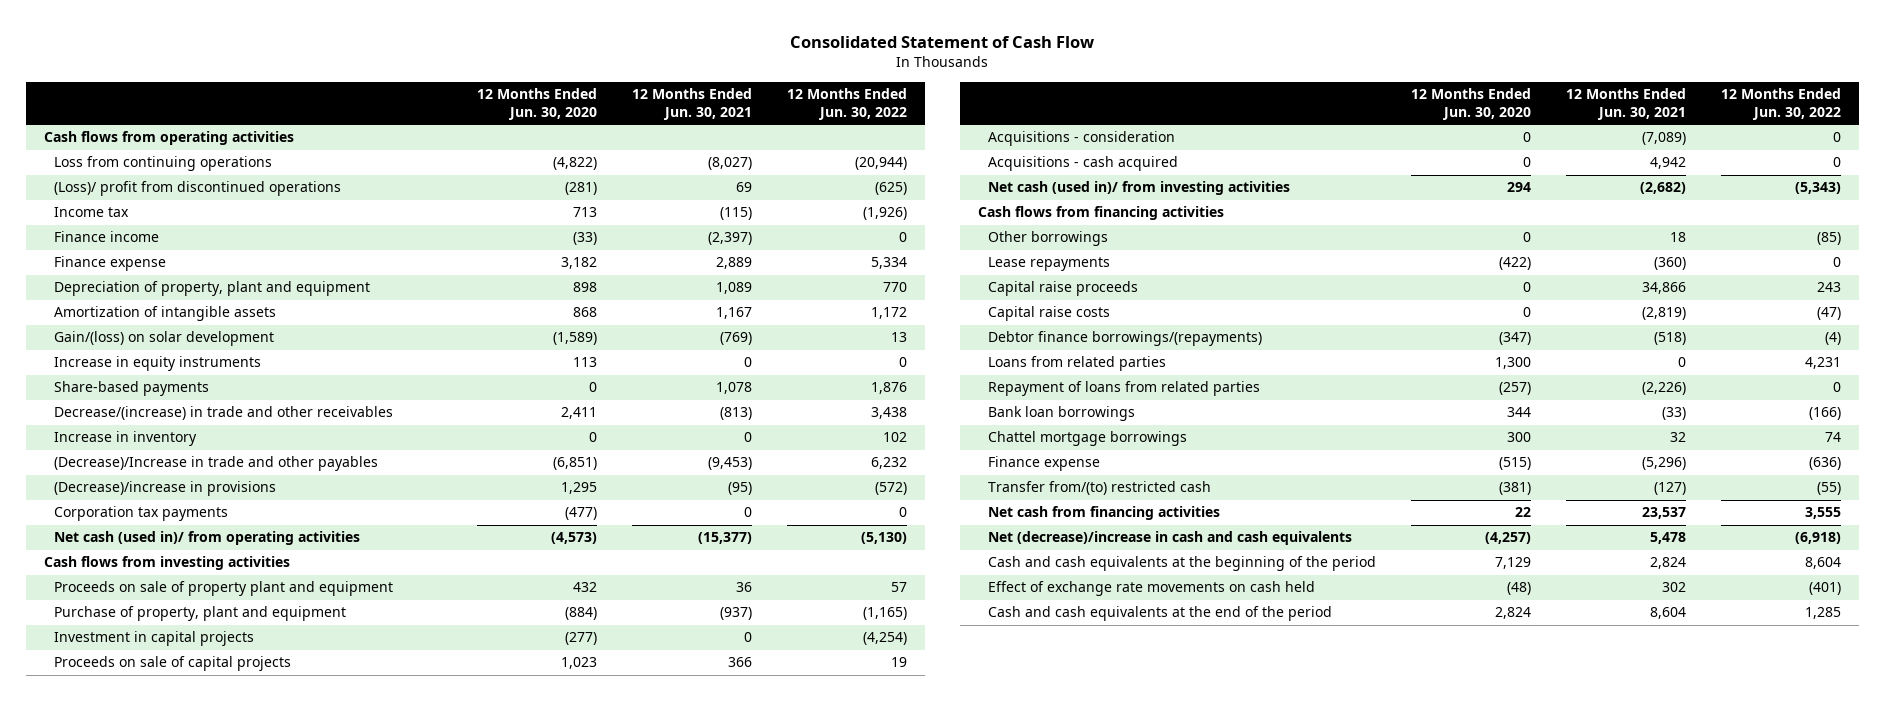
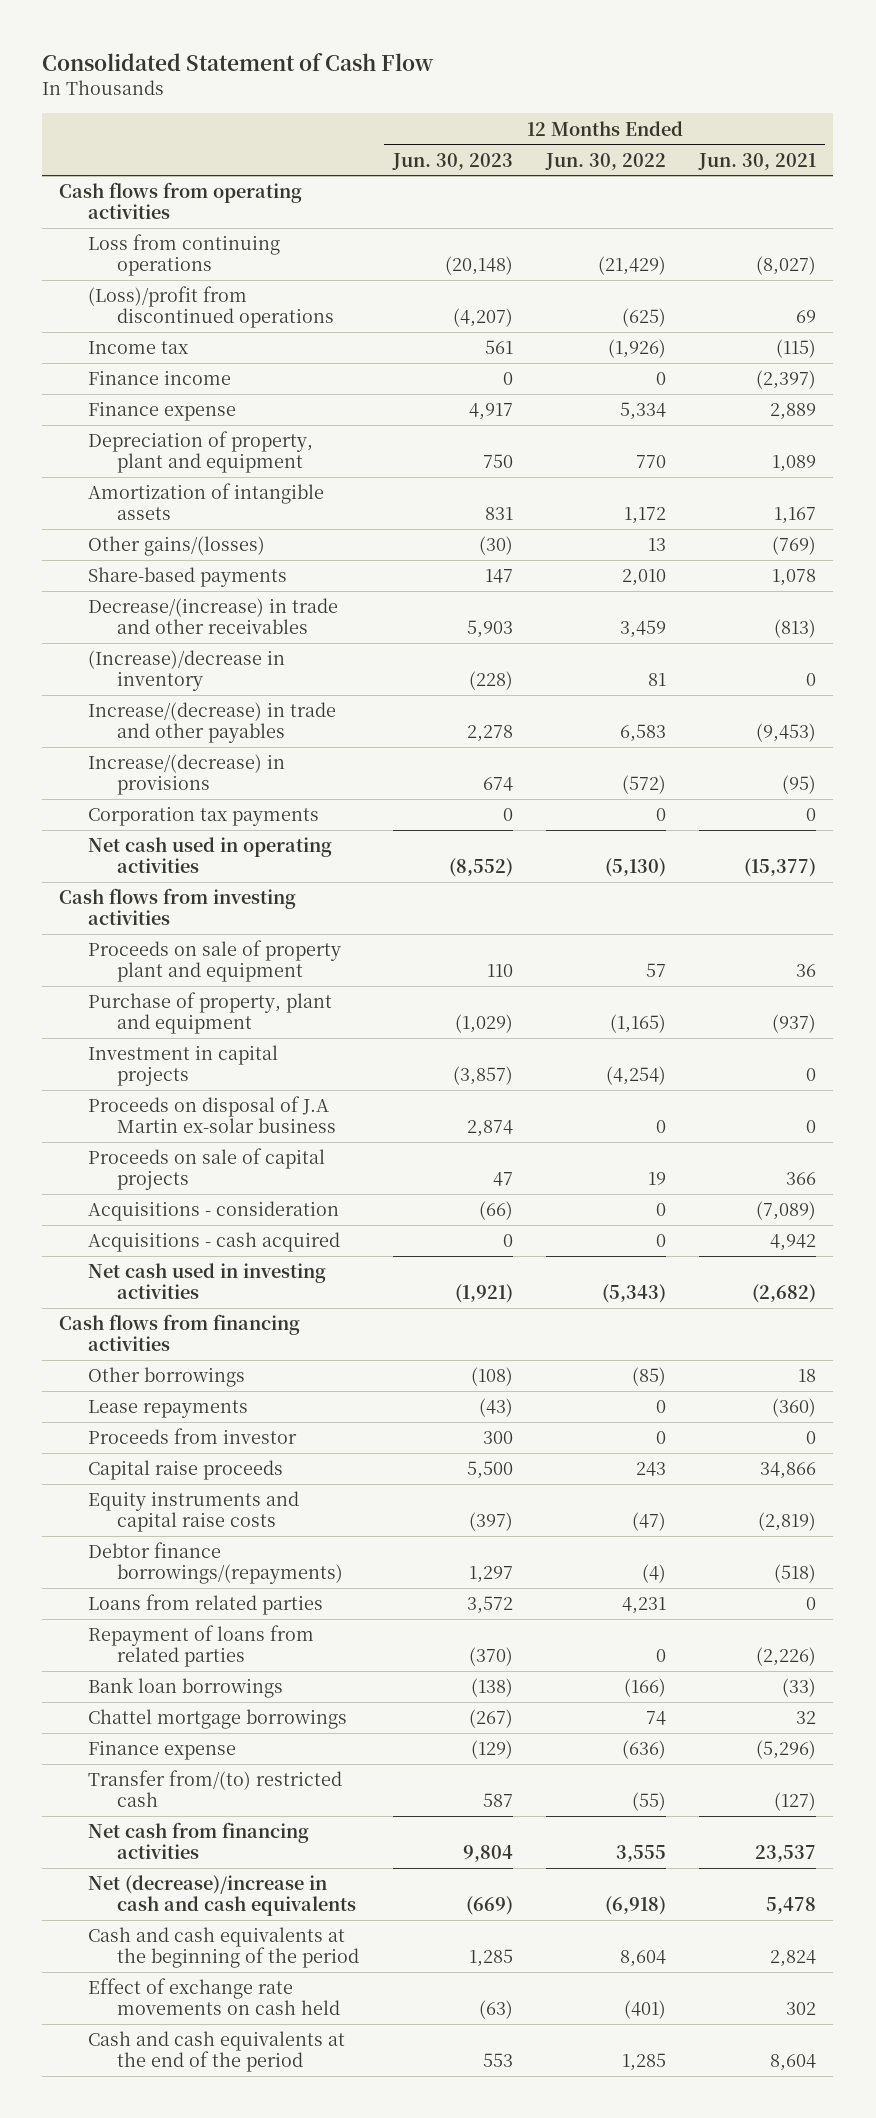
- | 12 Months Ended Jun. 30, 2020 | 12 Months Ended Jun. 30, 2021 | 12 Months Ended Jun. 30, 2022
+ | 12 Months Ended Jun. 30, 2023 | 12 Months Ended Jun. 30, 2022 | 12 Months Ended Jun. 30, 2021
- Loss from continuing operations | (4,822) | (8,027) | (20,944)
- (Loss)/ profit from discontinued operations | (281) | 69 | (625)
+ Loss from continuing operations | (20,148) | (21,429) | (8,027)
+ (Loss)/profit from discontinued operations | (4,207) | (625) | 69
- Gain/(loss) on solar development | (1,589) | (769) | 13
- Increase in equity instruments | 113 | 0 | 0
- Share-based payments | 0 | 1,078 | 1,876
- Decrease/(increase) in trade and other receivables | 2,411 | (813) | 3,438
- Increase in inventory | 0 | 0 | 102
- (Decrease)/Increase in trade and other payables | (6,851) | (9,453) | 6,232
- (Decrease)/increase in provisions | 1,295 | (95) | (572)
+ Other gains/(losses) | (30) | 13 | (769)
+ Share-based payments | 147 | 2,010 | 1,078
+ Decrease/(increase) in trade and other receivables | 5,903 | 3,459 | (813)
+ (Increase)/decrease in inventory | (228) | 81 | 0
+ Increase/(decrease) in trade and other payables | 2,278 | 6,583 | (9,453)
+ Increase/(decrease) in provisions | 674 | (572) | (95)
- Net cash (used in)/ from operating activities | (4,573) | (15,377) | (5,130)
+ Net cash used in operating activities | (8,552) | (5,130) | (15,377)
+ Proceeds on disposal of J.A Martin ex-solar business | 2,874 | 0 | 0
- Net cash (used in)/ from investing activities | 294 | (2,682) | (5,343)
+ Net cash used in investing activities | (1,921) | (5,343) | (2,682)
+ Proceeds from investor | 300 | 0 | 0
- Capital raise costs | 0 | (2,819) | (47)
+ Equity instruments and capital raise costs | (397) | (47) | (2,819)

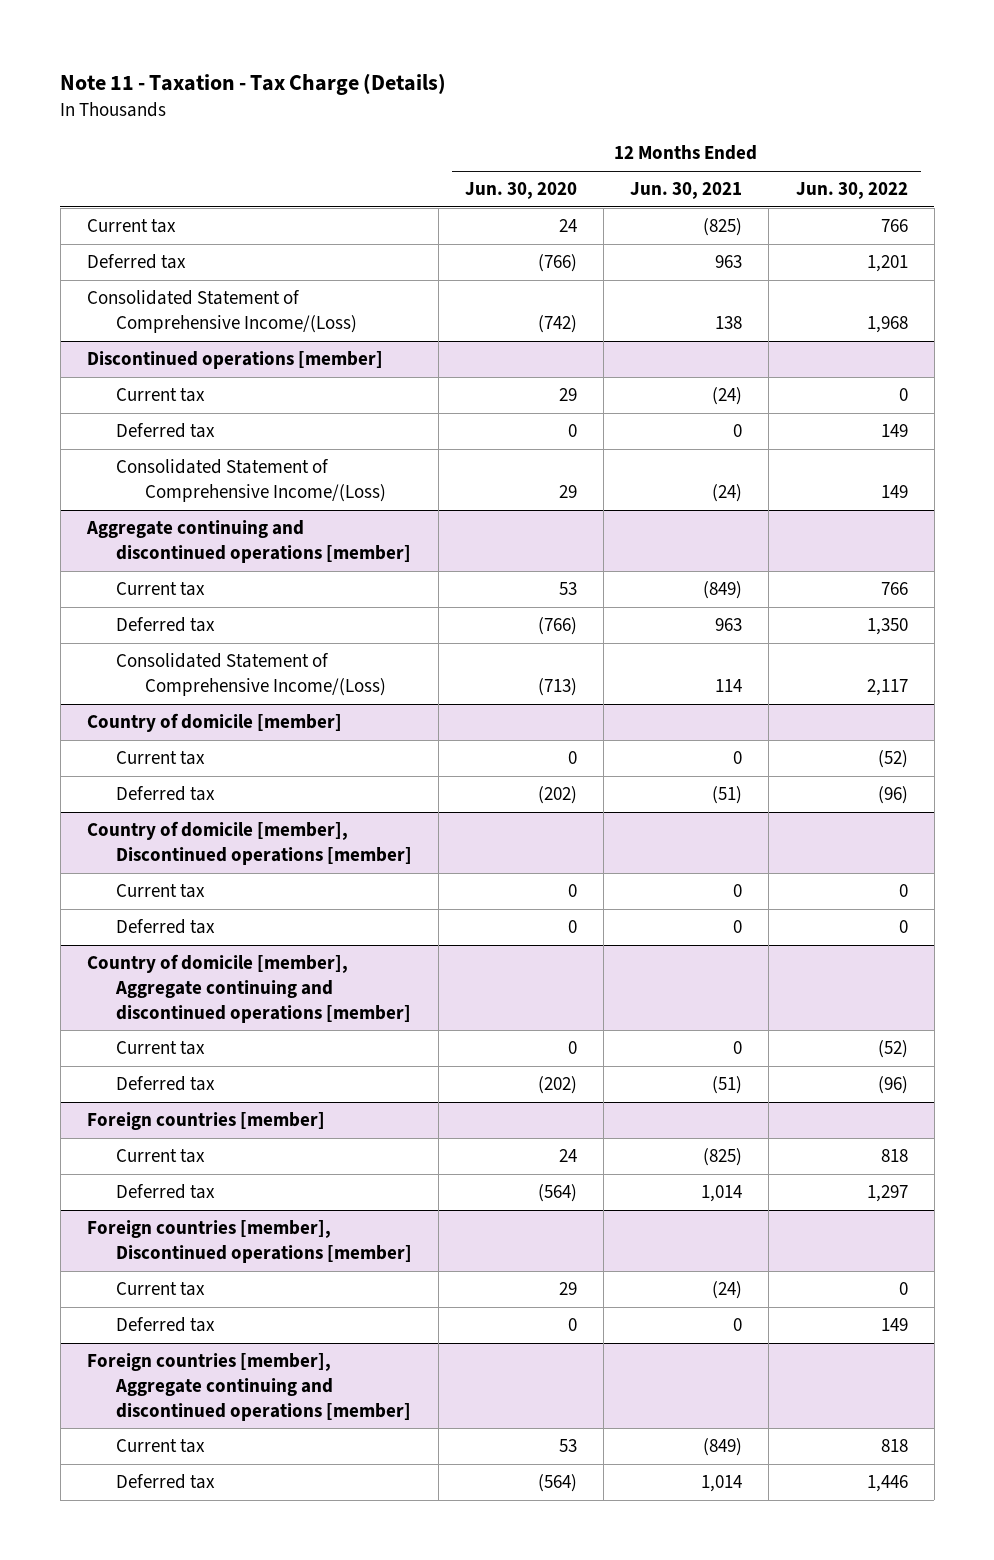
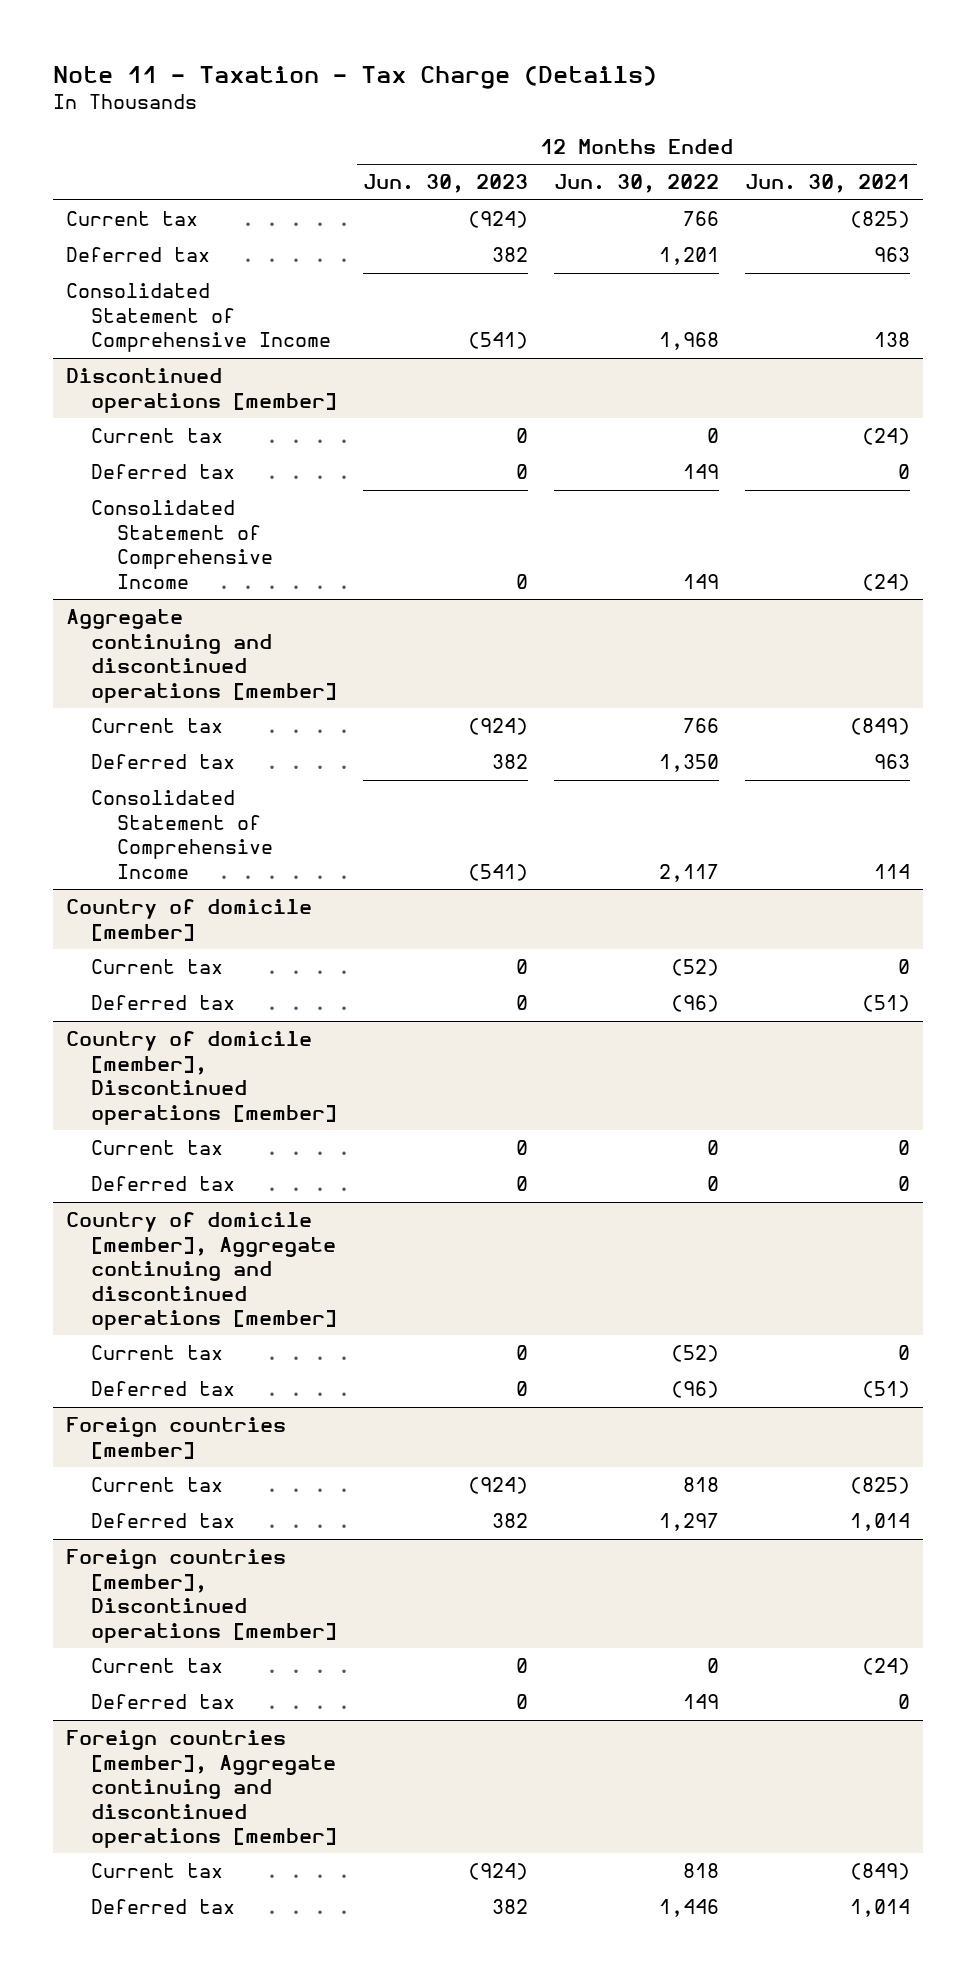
- | 12 Months Ended Jun. 30, 2020 | 12 Months Ended Jun. 30, 2021 | 12 Months Ended Jun. 30, 2022
+ | 12 Months Ended Jun. 30, 2023 | 12 Months Ended Jun. 30, 2022 | 12 Months Ended Jun. 30, 2021
- Consolidated Statement of Comprehensive Income/(Loss) | (742) | 138 | 1,968
+ Consolidated Statement of Comprehensive Income | (541) | 1,968 | 138
@ Discontinued operations [member]
- Consolidated Statement of Comprehensive Income/(Loss) | 29 | (24) | 149
+ Consolidated Statement of Comprehensive Income | 0 | 149 | (24)
@ Aggregate continuing and discontinued operations [member]
- Consolidated Statement of Comprehensive Income/(Loss) | (713) | 114 | 2,117
+ Consolidated Statement of Comprehensive Income | (541) | 2,117 | 114

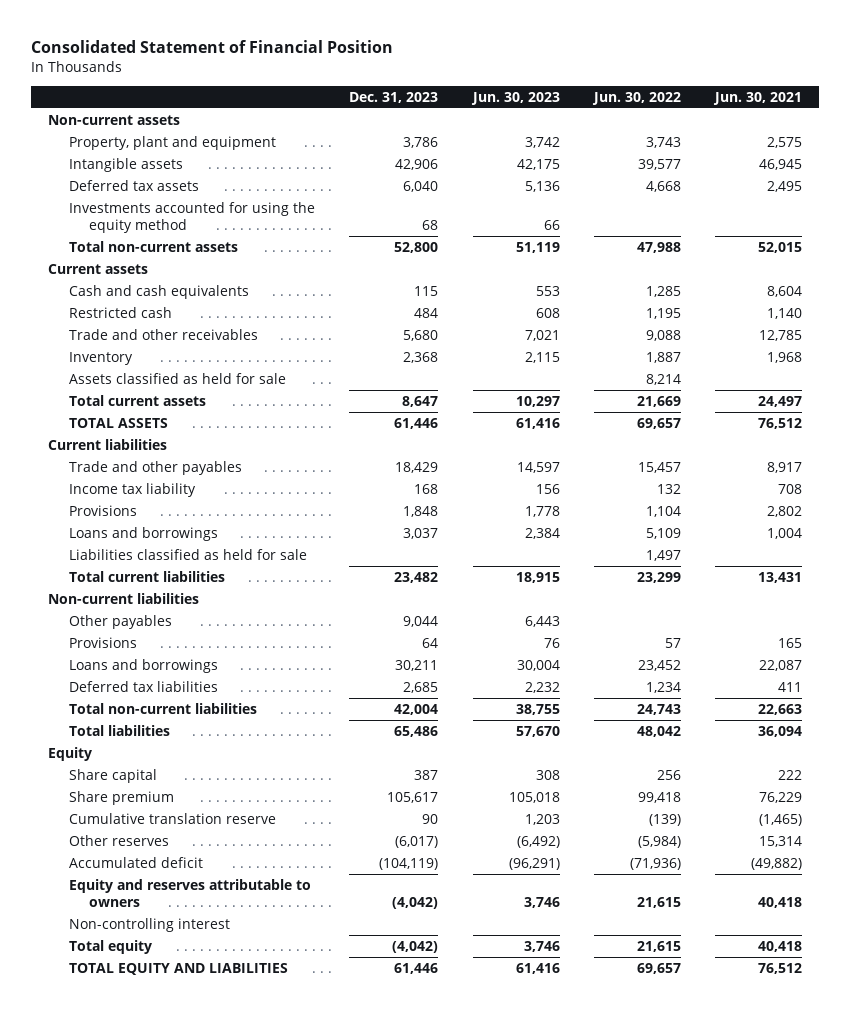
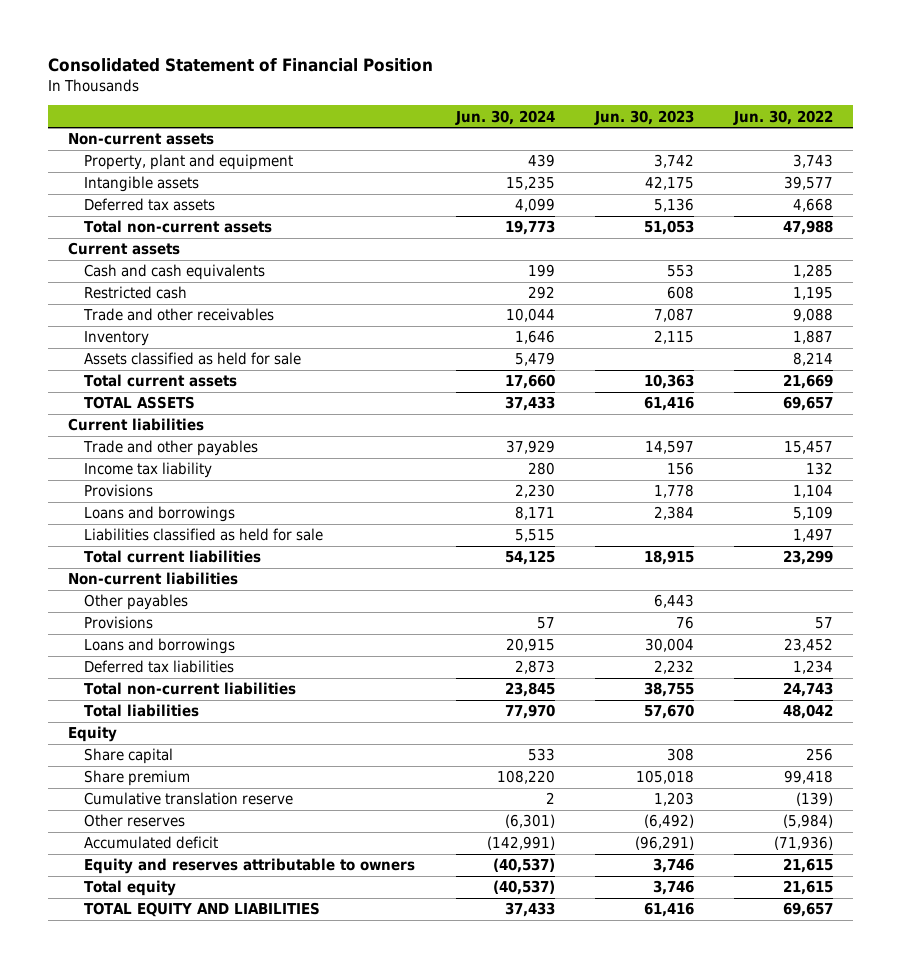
- | Dec. 31, 2023 | Jun. 30, 2023 | Jun. 30, 2022 | Jun. 30, 2021
+ | Jun. 30, 2024 | Jun. 30, 2023 | Jun. 30, 2022
- Investments accounted for using the equity method | 68 | 66 | |
- Total non-current assets | 52,800 | 51,119 | 47,988 | 52,015
+ Total non-current assets | 19,773 | 51,053 | 47,988
- Trade and other receivables | 5,680 | 7,021 | 9,088 | 12,785
+ Trade and other receivables | 10,044 | 7,087 | 9,088
- Total current assets | 8,647 | 10,297 | 21,669 | 24,497
+ Total current assets | 17,660 | 10,363 | 21,669
- Non-controlling interest

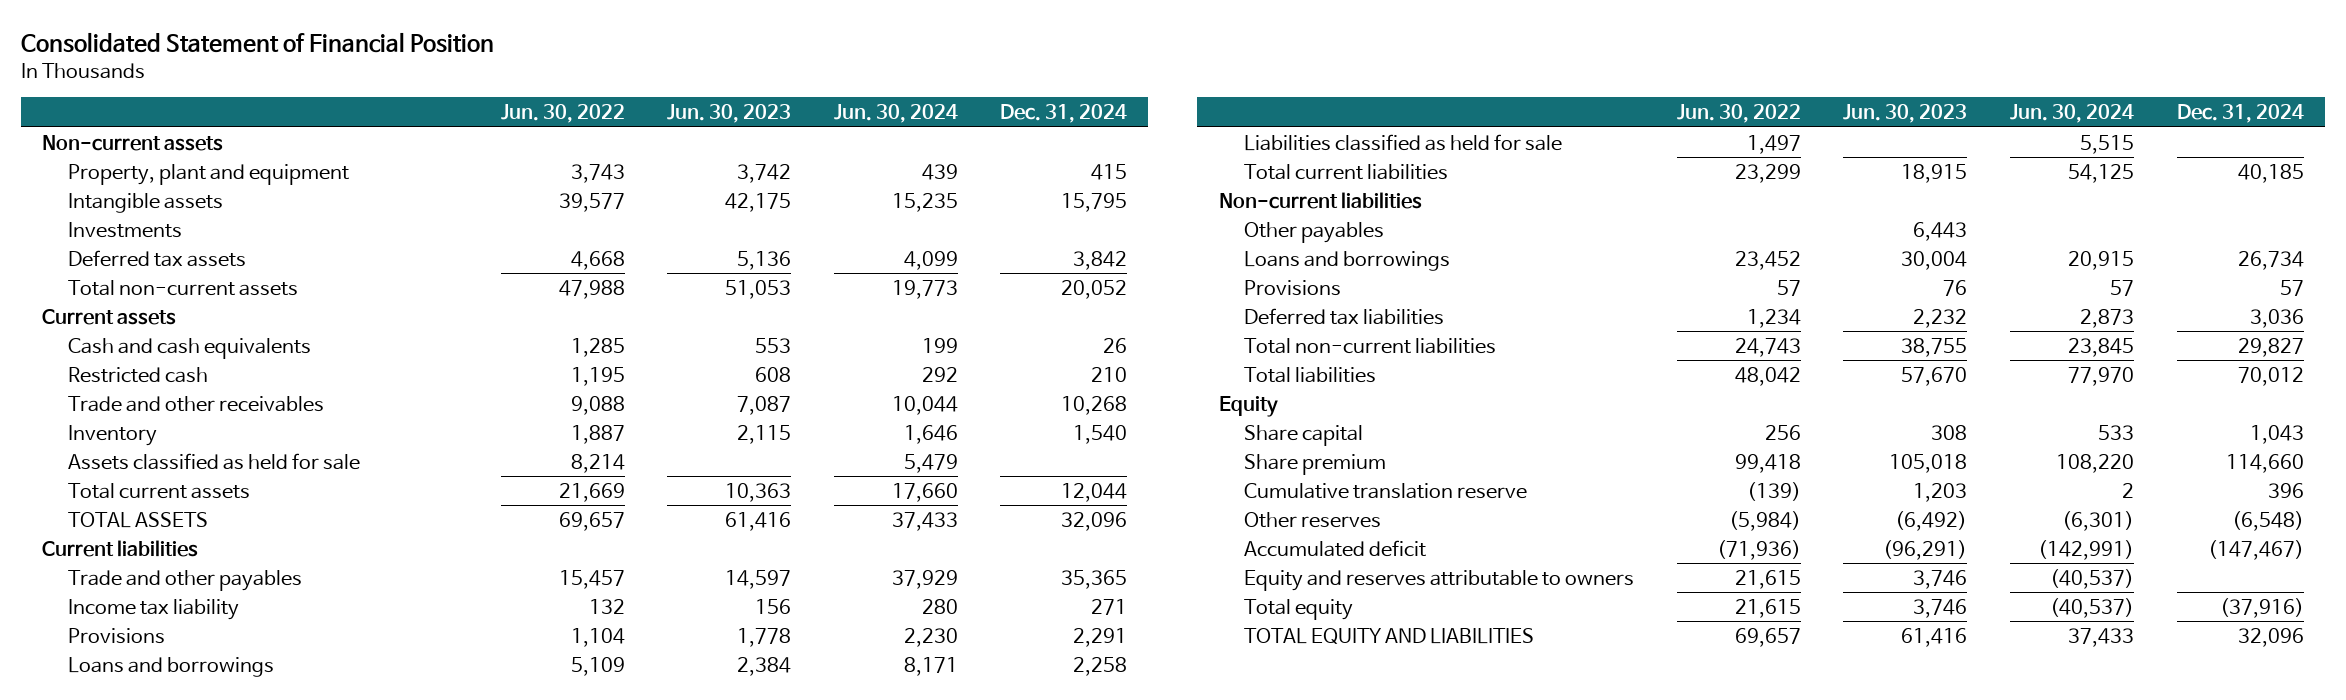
- | Jun. 30, 2024 | Jun. 30, 2023 | Jun. 30, 2022
+ | Jun. 30, 2022 | Jun. 30, 2023 | Jun. 30, 2024 | Dec. 31, 2024
+ Investments
moved down: Provisions | 57 | 76 | 57 | 57

